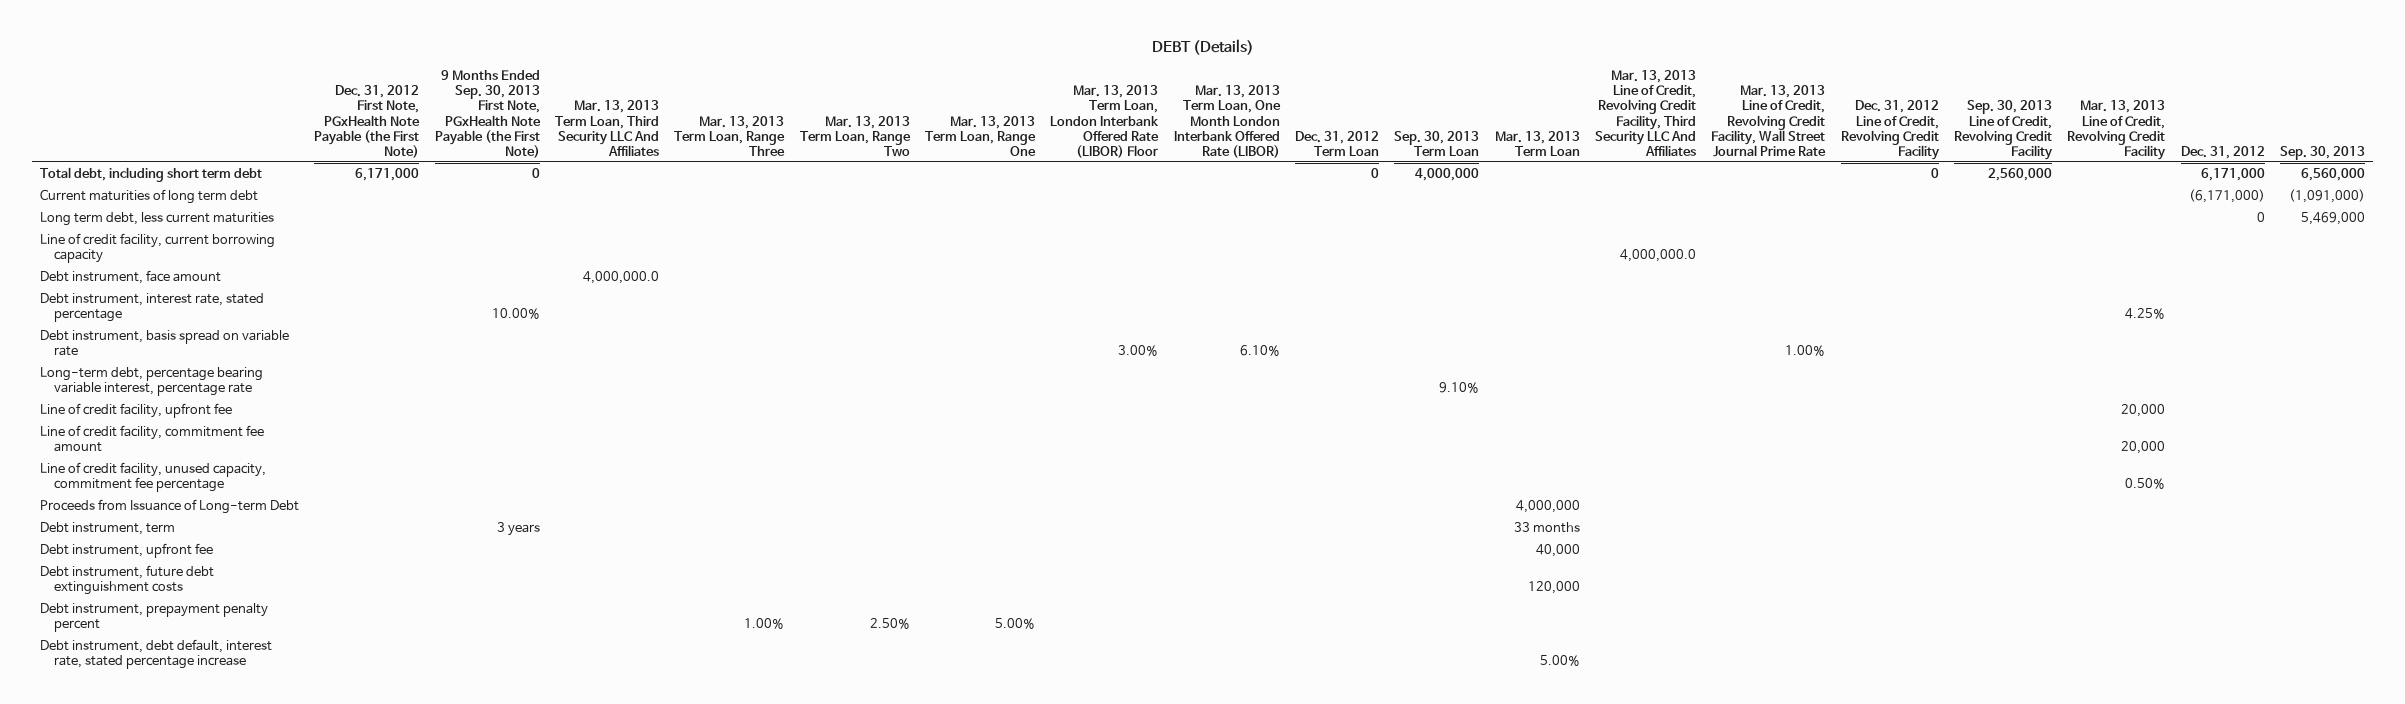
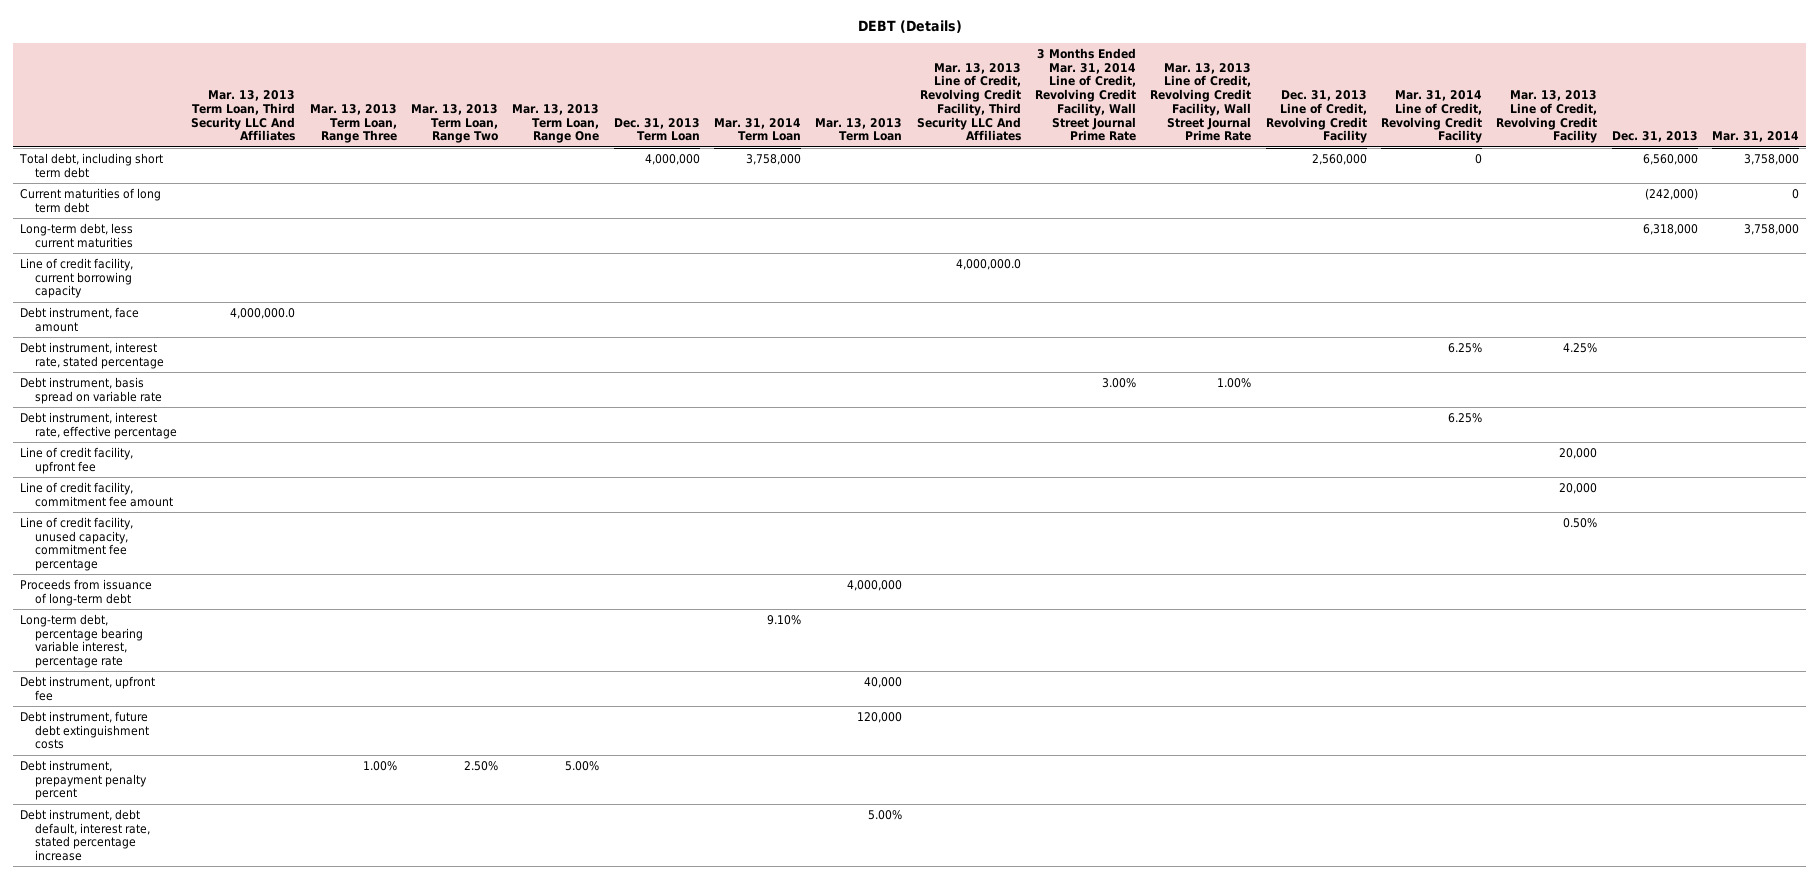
- | Dec. 31, 2012 First Note, PGxHealth Note Payable (the First Note) | 9 Months Ended Sep. 30, 2013 First Note, PGxHealth Note Payable (the First Note) | Mar. 13, 2013 Term Loan, Third Security LLC And Affiliates | Mar. 13, 2013 Term Loan, Range Three | Mar. 13, 2013 Term Loan, Range Two | Mar. 13, 2013 Term Loan, Range One | Mar. 13, 2013 Term Loan, London Interbank Offered Rate (LIBOR) Floor | Mar. 13, 2013 Term Loan, One Month London Interbank Offered Rate (LIBOR) | Dec. 31, 2012 Term Loan | Sep. 30, 2013 Term Loan | Mar. 13, 2013 Term Loan | Mar. 13, 2013 Line of Credit, Revolving Credit Facility, Third Security LLC And Affiliates | Mar. 13, 2013 Line of Credit, Revolving Credit Facility, Wall Street Journal Prime Rate | Dec. 31, 2012 Line of Credit, Revolving Credit Facility | Sep. 30, 2013 Line of Credit, Revolving Credit Facility | Mar. 13, 2013 Line of Credit, Revolving Credit Facility | Dec. 31, 2012 | Sep. 30, 2013
+ | Mar. 13, 2013 Term Loan, Third Security LLC And Affiliates | Mar. 13, 2013 Term Loan, Range Three | Mar. 13, 2013 Term Loan, Range Two | Mar. 13, 2013 Term Loan, Range One | Dec. 31, 2013 Term Loan | Mar. 31, 2014 Term Loan | Mar. 13, 2013 Term Loan | Mar. 13, 2013 Line of Credit, Revolving Credit Facility, Third Security LLC And Affiliates | 3 Months Ended Mar. 31, 2014 Line of Credit, Revolving Credit Facility, Wall Street Journal Prime Rate | Mar. 13, 2013 Line of Credit, Revolving Credit Facility, Wall Street Journal Prime Rate | Dec. 31, 2013 Line of Credit, Revolving Credit Facility | Mar. 31, 2014 Line of Credit, Revolving Credit Facility | Mar. 13, 2013 Line of Credit, Revolving Credit Facility | Dec. 31, 2013 | Mar. 31, 2014
- Long term debt, less current maturities | | | | | | | | | | | | | | | | | 0 | 5,469,000
+ Long-term debt, less current maturities | | | | | | | | | | | | | | 6,318,000 | 3,758,000
+ Debt instrument, interest rate, effective percentage | | | | | | | | | | | | 6.25% | | |
- Proceeds from Issuance of Long-term Debt | | | | | | | | | | | 4,000,000 | | | | | | |
- Debt instrument, term | | 3 years | | | | | | | | | 33 months | | | | | | |
+ Proceeds from issuance of long-term debt | | | | | | | 4,000,000 | | | | | | | |
moved down: Long-term debt, percentage bearing variable interest, percentage rate | | | | | | 9.10% | | | | | | | | |

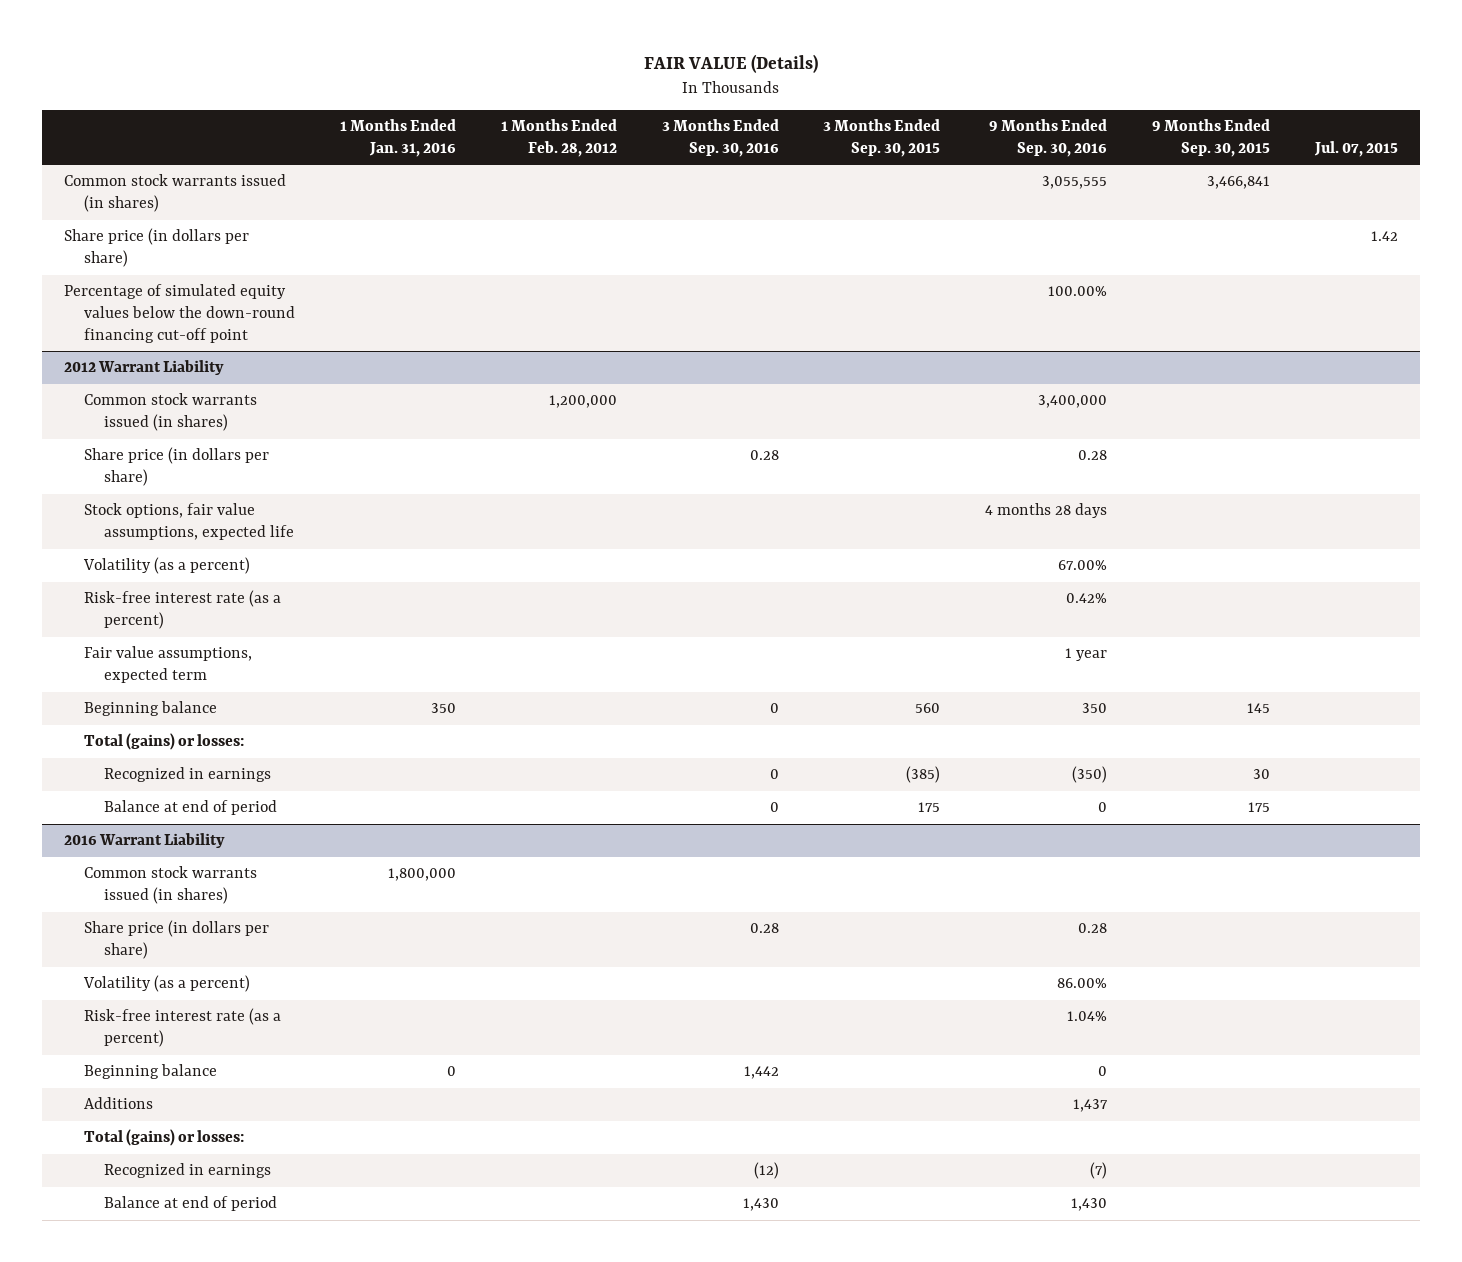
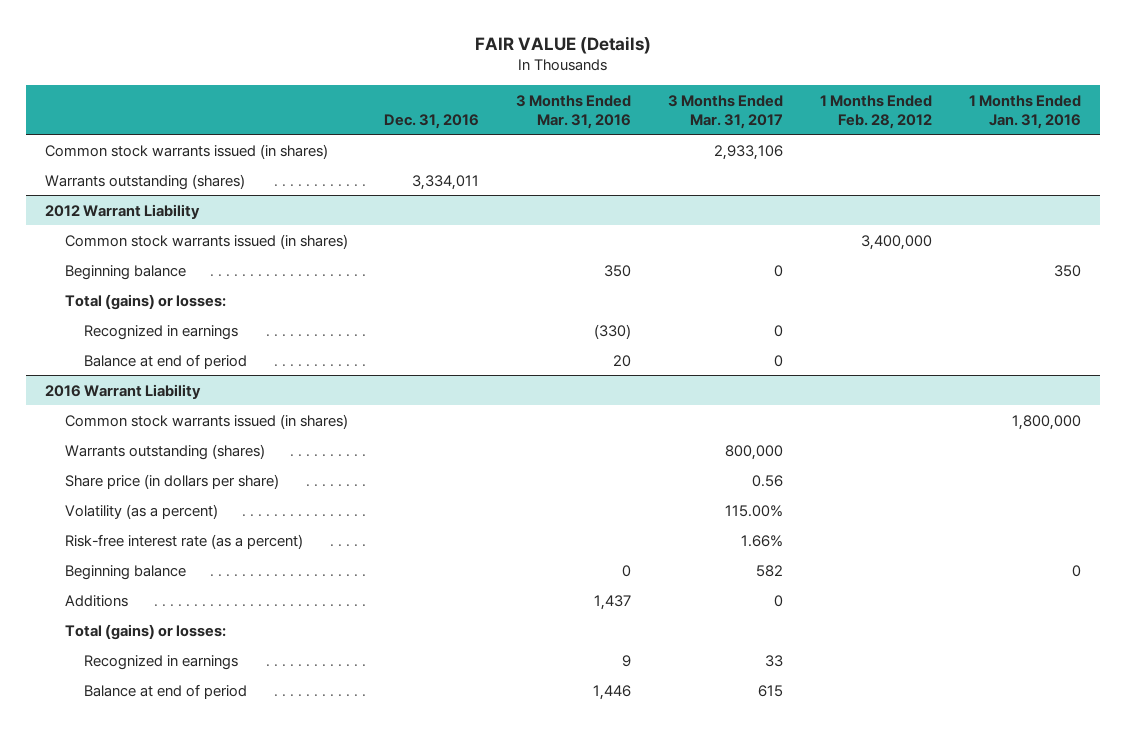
- | 1 Months Ended Jan. 31, 2016 | 1 Months Ended Feb. 28, 2012 | 3 Months Ended Sep. 30, 2016 | 3 Months Ended Sep. 30, 2015 | 9 Months Ended Sep. 30, 2016 | 9 Months Ended Sep. 30, 2015 | Jul. 07, 2015
+ | Dec. 31, 2016 | 3 Months Ended Mar. 31, 2016 | 3 Months Ended Mar. 31, 2017 | 1 Months Ended Feb. 28, 2012 | 1 Months Ended Jan. 31, 2016
- Share price (in dollars per share) | | | | | | | 1.42
- Percentage of simulated equity values below the down-round financing cut-off point | | | | | 100.00% | |
+ Warrants outstanding (shares) | 3,334,011 | | | |
@ 2012 Warrant Liability
- Common stock warrants issued (in shares) | | 1,200,000 | | | 3,400,000 | |
- Share price (in dollars per share) | | | 0.28 | | 0.28 | |
- Stock options, fair value assumptions, expected life | | | | | 4 months 28 days | |
- Volatility (as a percent) | | | | | 67.00% | |
- Risk-free interest rate (as a percent) | | | | | 0.42% | |
- Fair value assumptions, expected term | | | | | 1 year | |
+ Common stock warrants issued (in shares) | | | | 3,400,000 |
@ 2016 Warrant Liability
+ Warrants outstanding (shares) | | | 800,000 | |

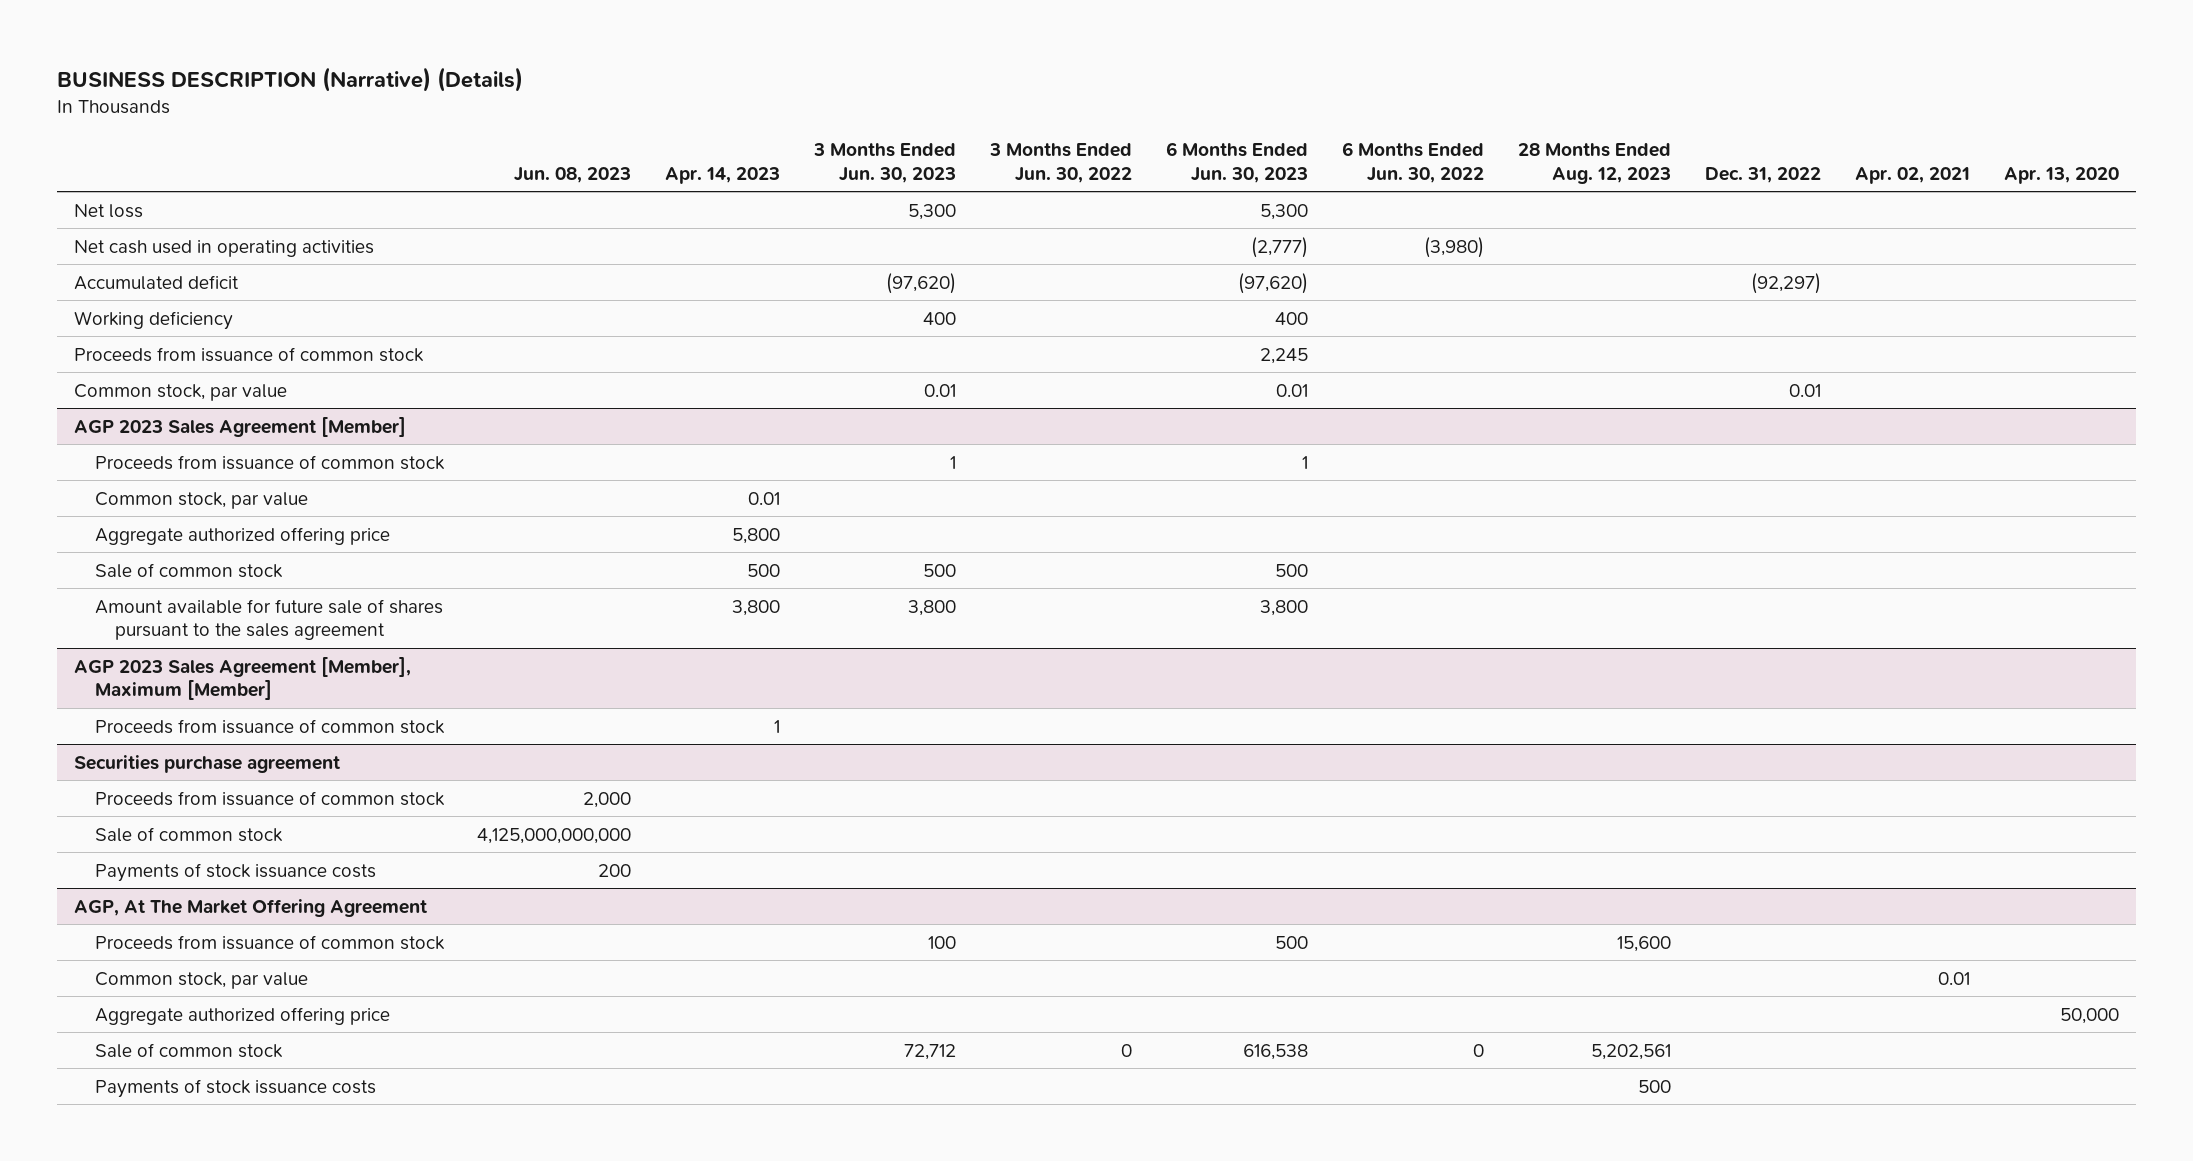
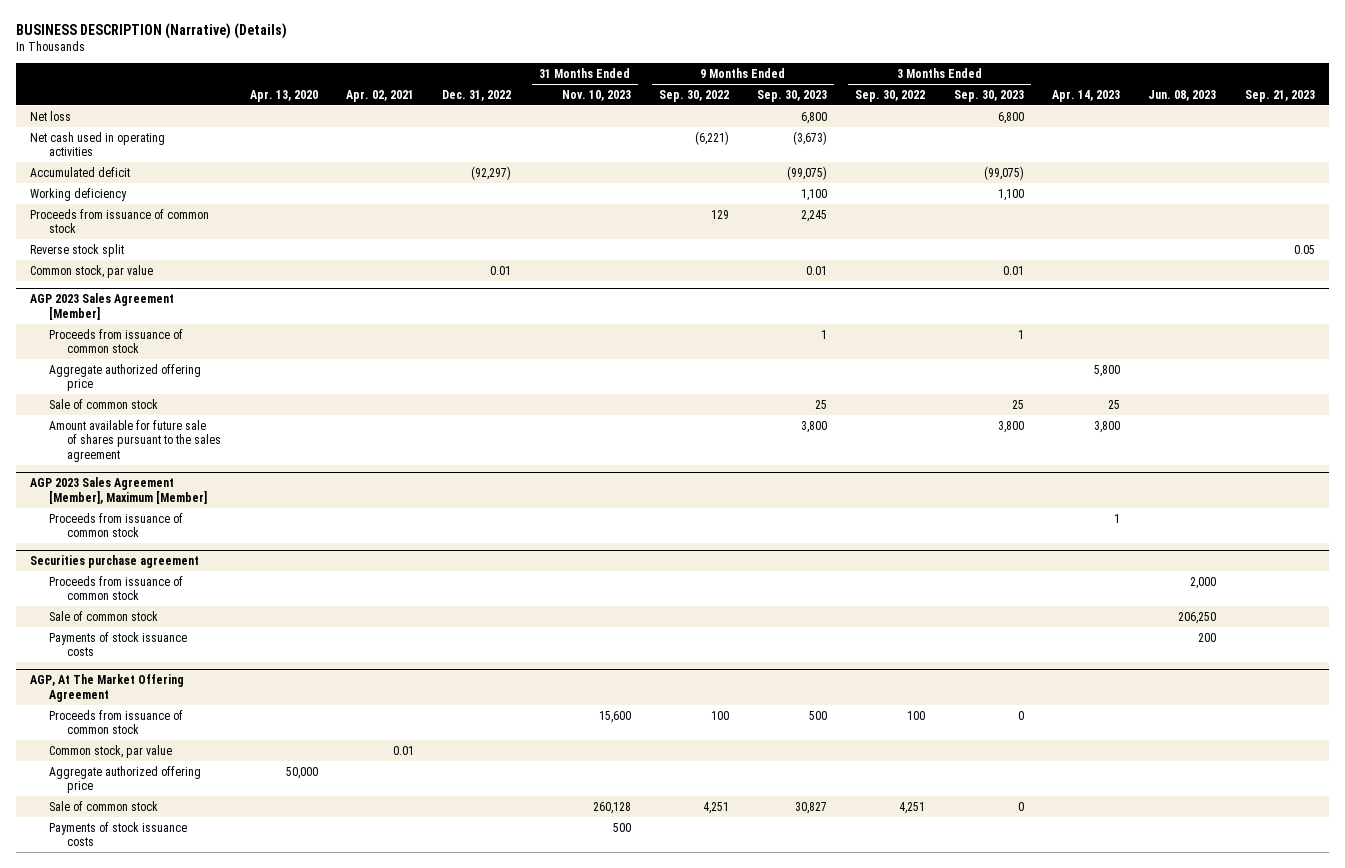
- | Jun. 08, 2023 | Apr. 14, 2023 | 3 Months Ended Jun. 30, 2023 | 3 Months Ended Jun. 30, 2022 | 6 Months Ended Jun. 30, 2023 | 6 Months Ended Jun. 30, 2022 | 28 Months Ended Aug. 12, 2023 | Dec. 31, 2022 | Apr. 02, 2021 | Apr. 13, 2020
+ | Apr. 13, 2020 | Apr. 02, 2021 | Dec. 31, 2022 | 31 Months Ended Nov. 10, 2023 | 9 Months Ended Sep. 30, 2022 | 9 Months Ended Sep. 30, 2023 | 3 Months Ended Sep. 30, 2022 | 3 Months Ended Sep. 30, 2023 | Apr. 14, 2023 | Jun. 08, 2023 | Sep. 21, 2023
+ Reverse stock split | | | | | | | | | | | 0.05
@ AGP 2023 Sales Agreement [Member]
- Common stock, par value | | 0.01 | | | | | | | |
- Sale of common stock | | 500 | 500 | | 500 | | | | |
+ Sale of common stock | | | | | | 25 | | 25 | 25 | |
@ Securities purchase agreement
- Sale of common stock | 4,125,000,000,000 | | | | | | | | |
+ Sale of common stock | | | | | | | | | | 206,250 |

